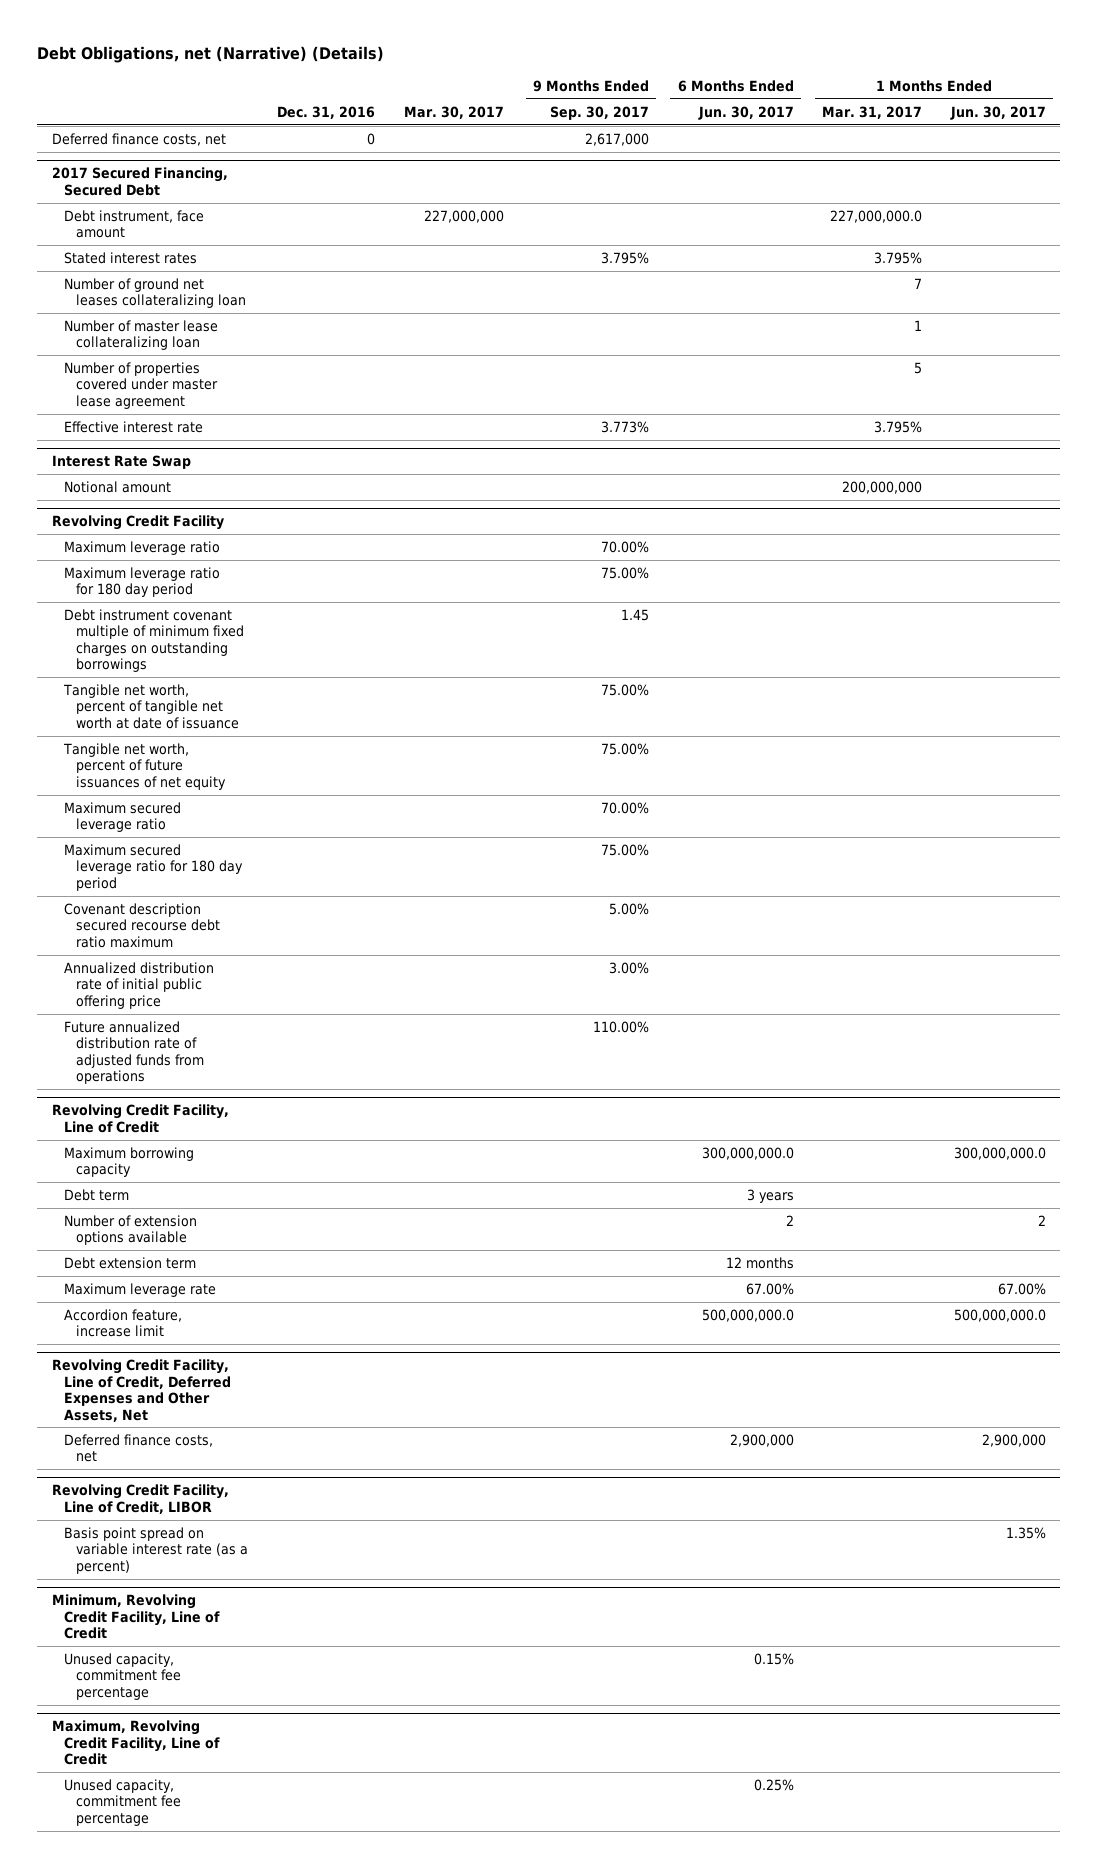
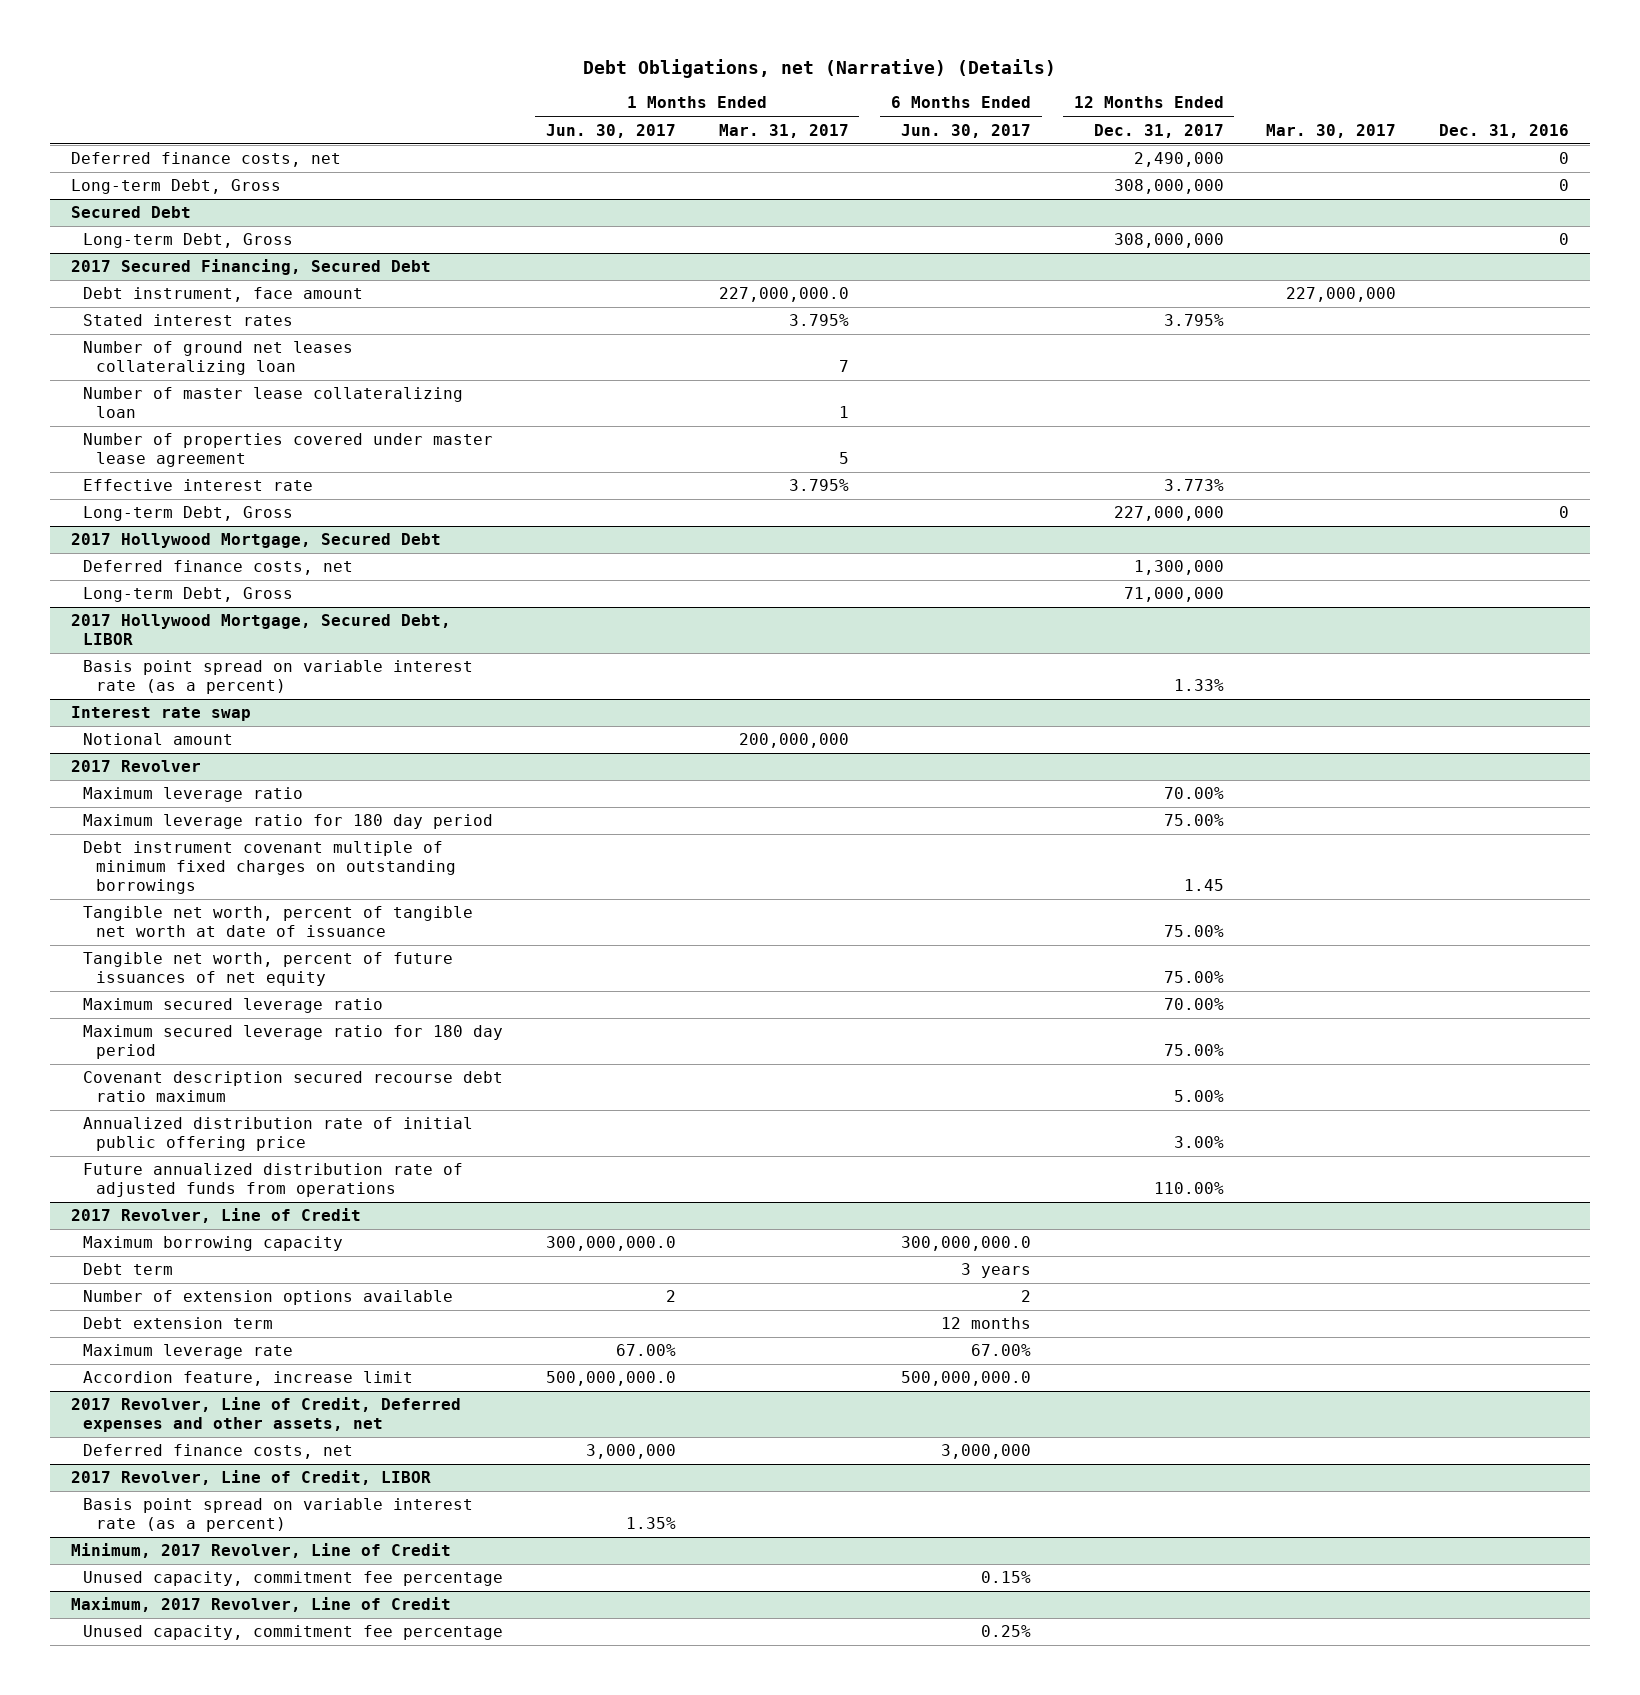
- | Dec. 31, 2016 | Mar. 30, 2017 | 9 Months Ended Sep. 30, 2017 | 6 Months Ended Jun. 30, 2017 | 1 Months Ended Mar. 31, 2017 | 1 Months Ended Jun. 30, 2017
+ | 1 Months Ended Jun. 30, 2017 | 1 Months Ended Mar. 31, 2017 | 6 Months Ended Jun. 30, 2017 | 12 Months Ended Dec. 31, 2017 | Mar. 30, 2017 | Dec. 31, 2016
+ Long-term Debt, Gross | | | | 308,000,000 | | 0
+ Secured Debt
+ Long-term Debt, Gross | | | | 308,000,000 | | 0
- Interest Rate Swap
@ 2017 Secured Financing, Secured Debt
+ Long-term Debt, Gross | | | | 227,000,000 | | 0
+ 2017 Hollywood Mortgage, Secured Debt
+ Deferred finance costs, net | | | | 1,300,000 | |
+ Long-term Debt, Gross | | | | 71,000,000 | |
+ 2017 Hollywood Mortgage, Secured Debt, LIBOR
+ Basis point spread on variable interest rate (as a percent) | | | | 1.33% | |
+ Interest rate swap
- Revolving Credit Facility
+ 2017 Revolver
- Revolving Credit Facility, Line of Credit
+ 2017 Revolver, Line of Credit
- Revolving Credit Facility, Line of Credit, Deferred Expenses and Other Assets, Net
- Deferred finance costs, net | | | | 2,900,000 | | 2,900,000
- Revolving Credit Facility, Line of Credit, LIBOR
+ 2017 Revolver, Line of Credit, Deferred expenses and other assets, net
+ Deferred finance costs, net | 3,000,000 | | 3,000,000 | | |
+ 2017 Revolver, Line of Credit, LIBOR
- Minimum, Revolving Credit Facility, Line of Credit
+ Minimum, 2017 Revolver, Line of Credit
- Maximum, Revolving Credit Facility, Line of Credit
+ Maximum, 2017 Revolver, Line of Credit

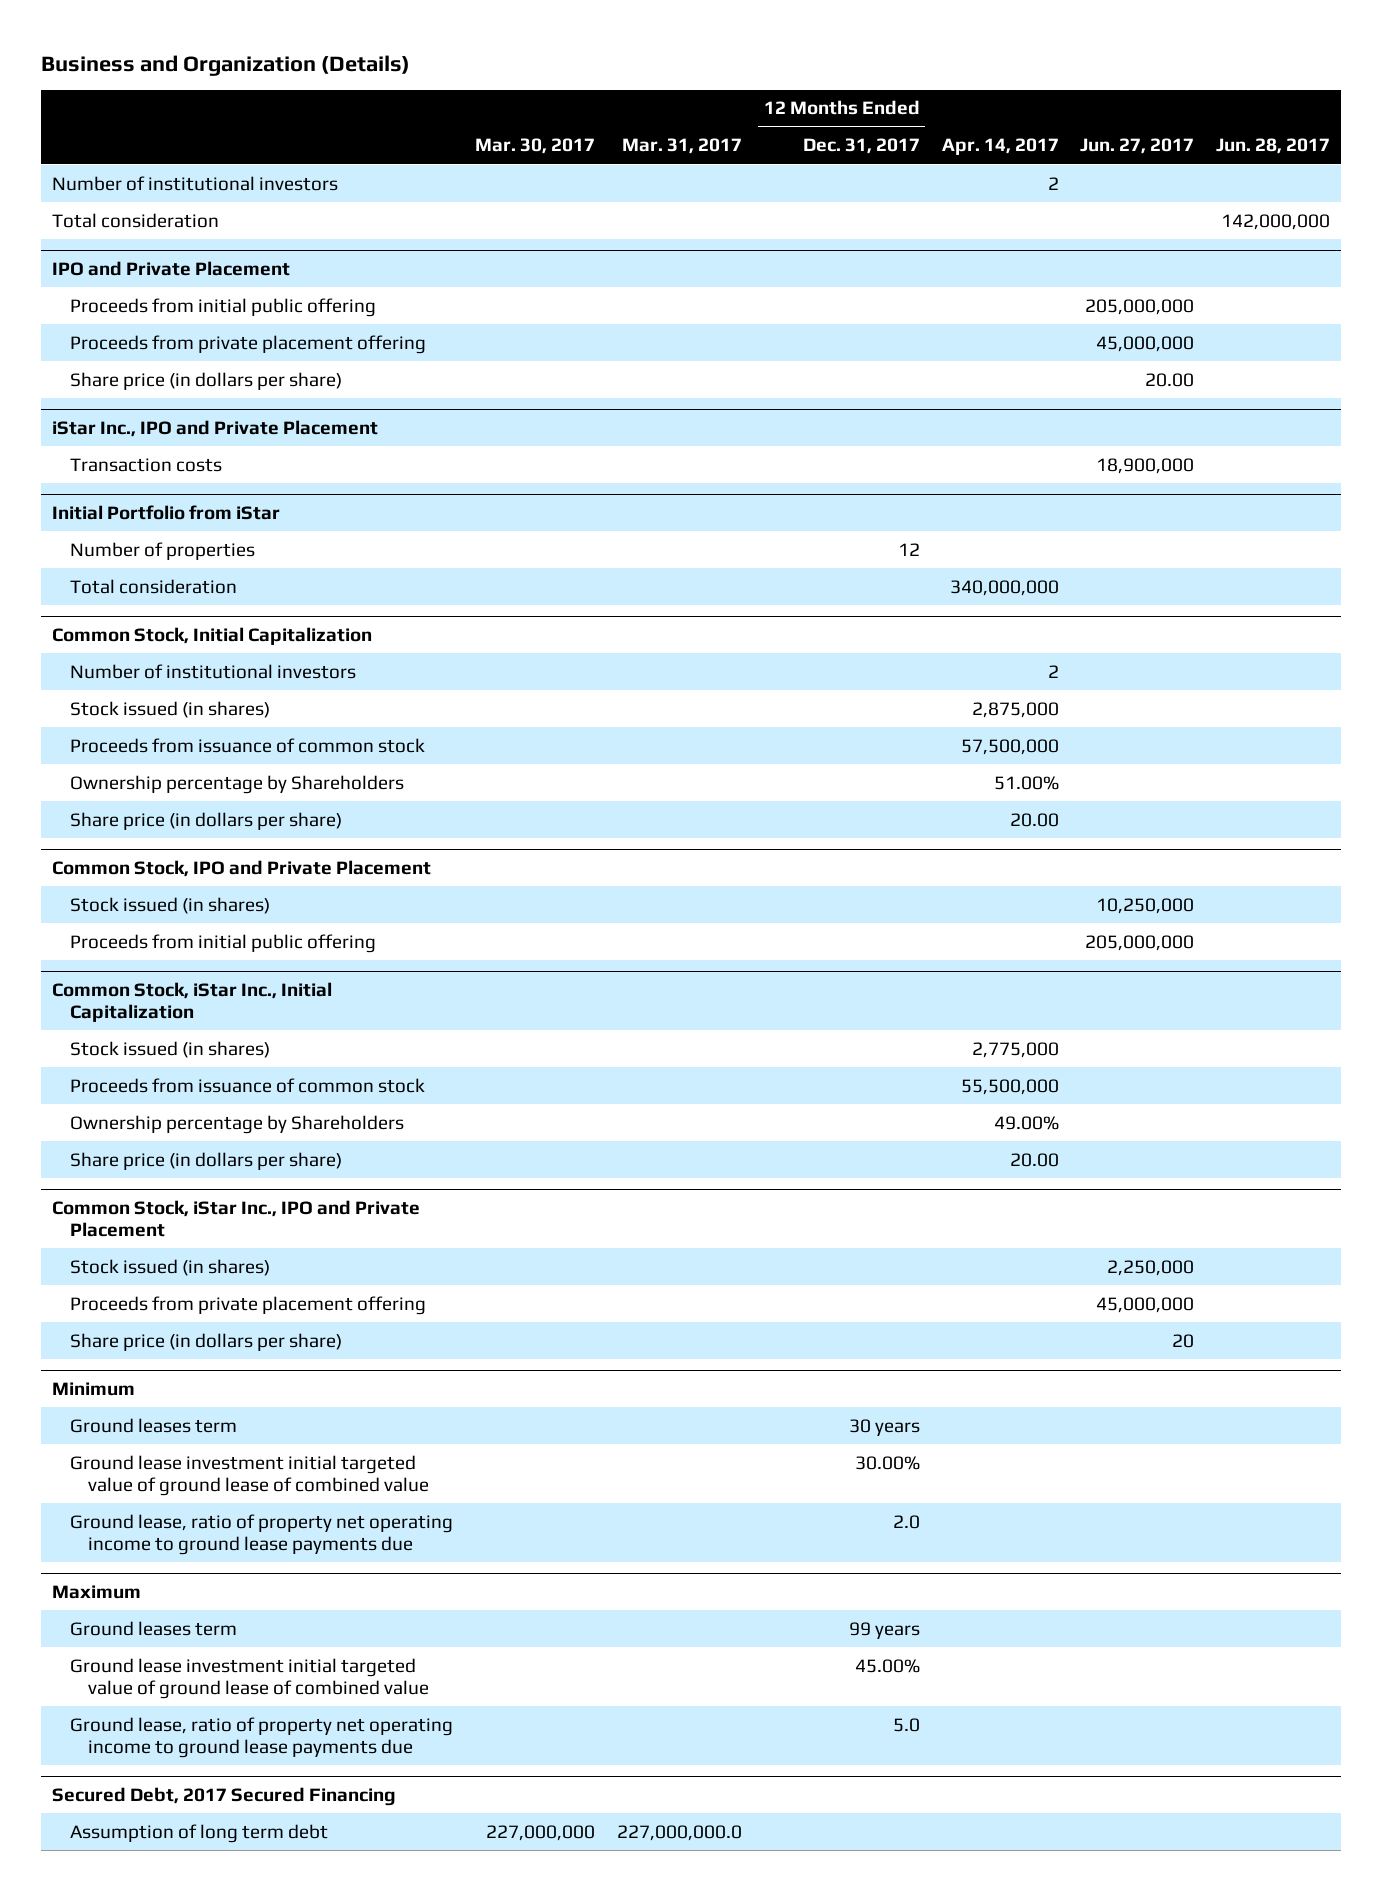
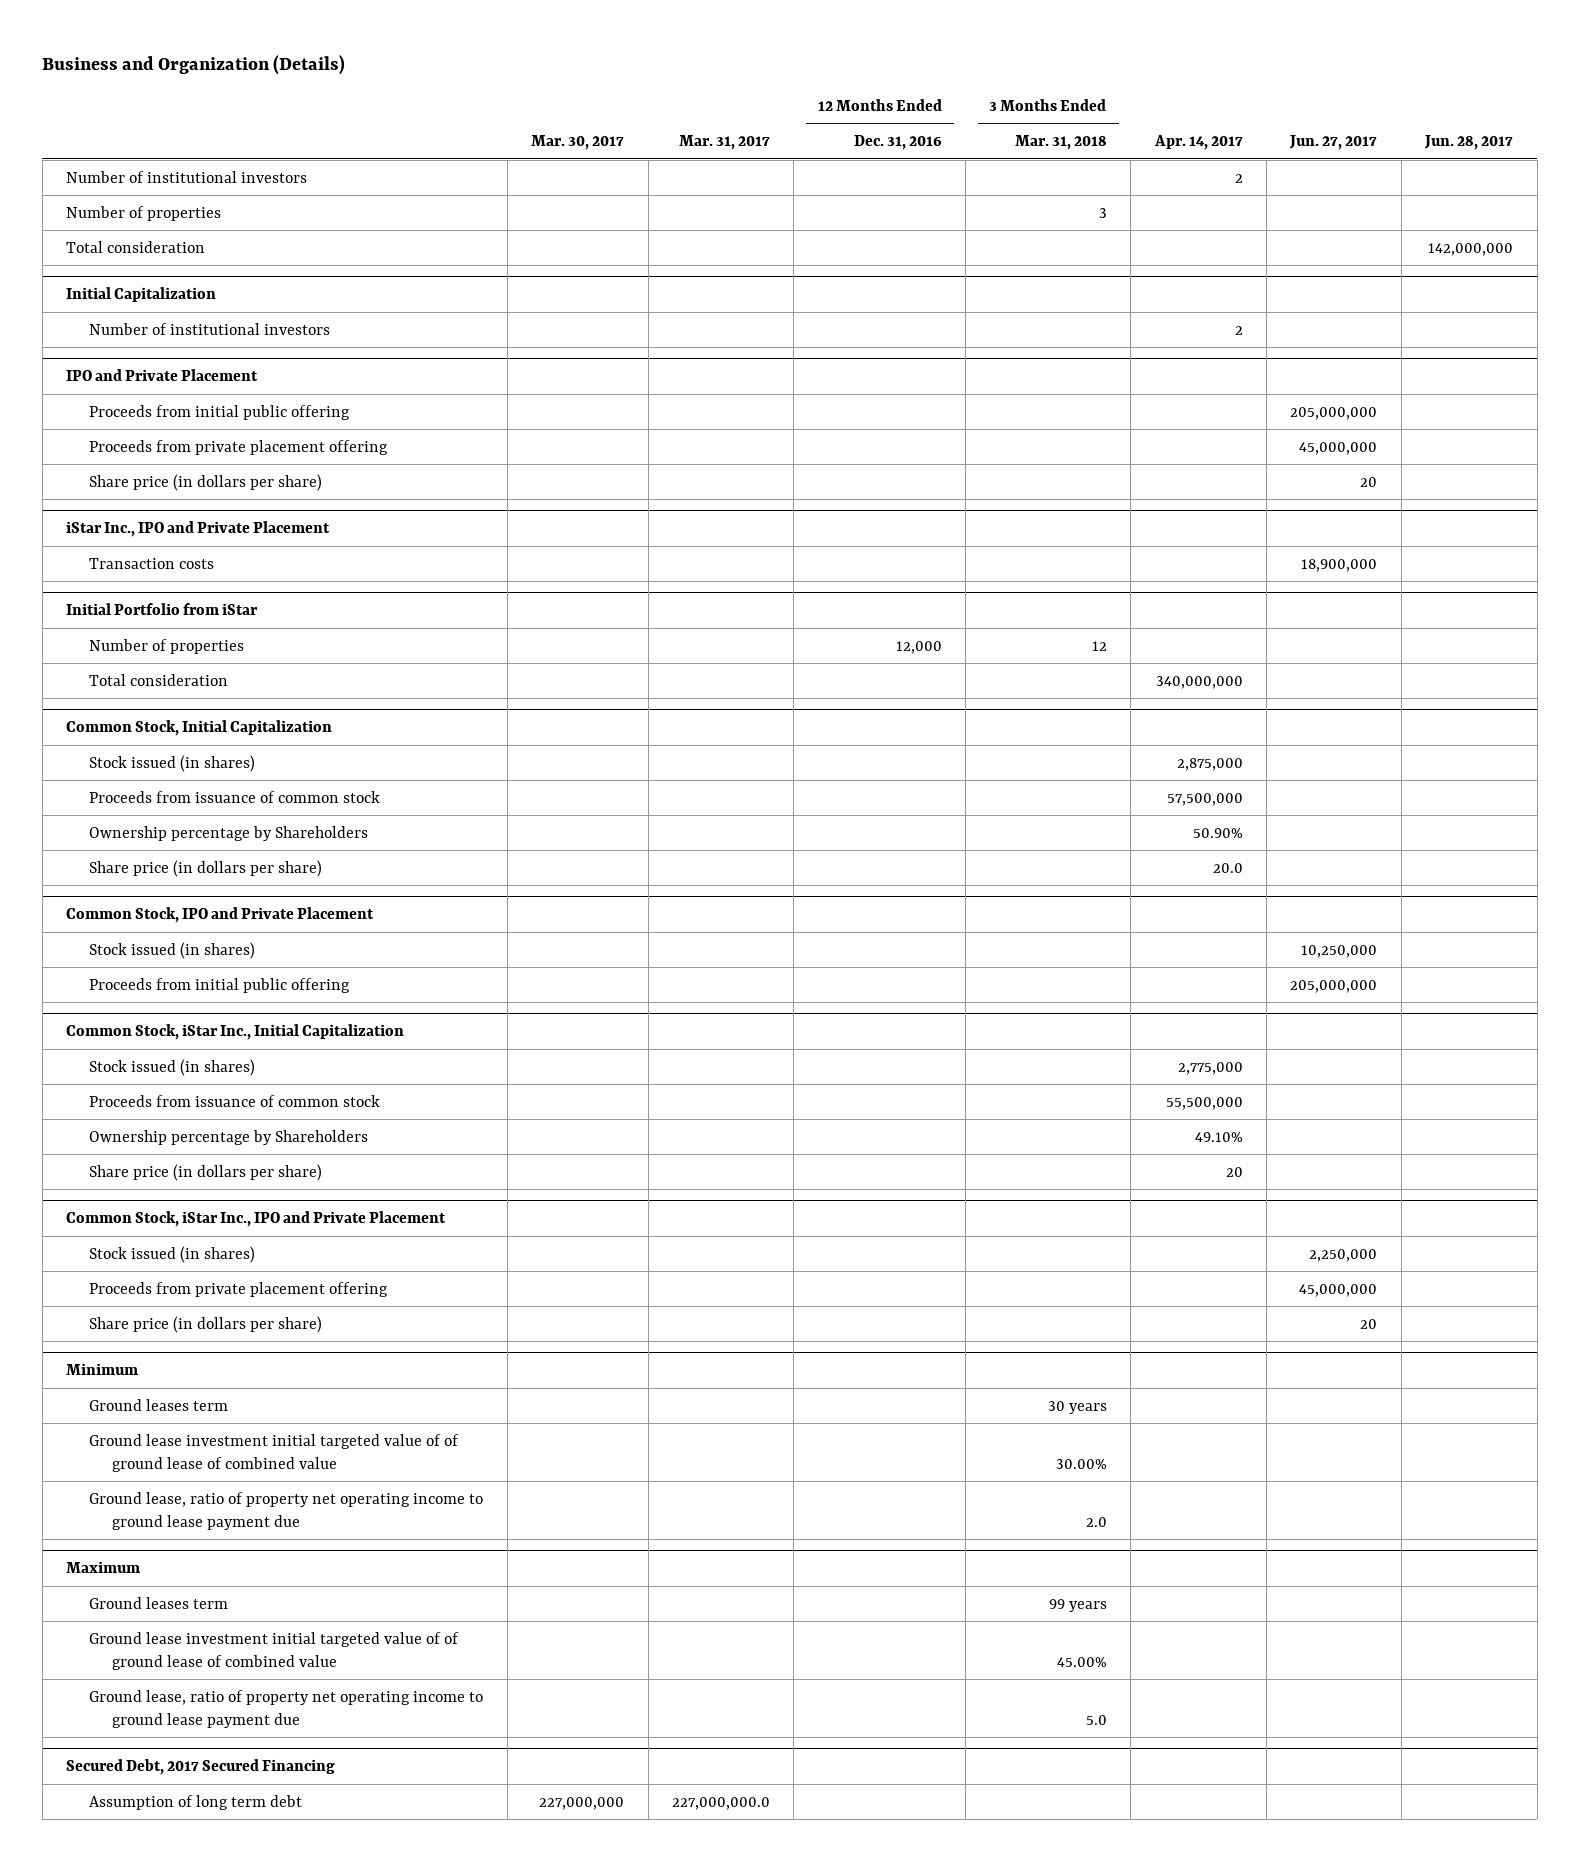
- | Mar. 30, 2017 | Mar. 31, 2017 | 12 Months Ended Dec. 31, 2017 | Apr. 14, 2017 | Jun. 27, 2017 | Jun. 28, 2017
+ | Mar. 30, 2017 | Mar. 31, 2017 | 12 Months Ended Dec. 31, 2016 | 3 Months Ended Mar. 31, 2018 | Apr. 14, 2017 | Jun. 27, 2017 | Jun. 28, 2017
+ Number of properties | | | | 3 | | |
+ Initial Capitalization
+ Number of institutional investors | | | | | 2 | |
@ IPO and Private Placement
- Share price (in dollars per share) | | | | | 20.00 |
+ Share price (in dollars per share) | | | | | | 20 |
@ Common Stock, Initial Capitalization
- Number of institutional investors | | | | 2 | |
- Ownership percentage by Shareholders | | | | 51.00% | |
- Share price (in dollars per share) | | | | 20.00 | |
+ Ownership percentage by Shareholders | | | | | 50.90% | |
+ Share price (in dollars per share) | | | | | 20.0 | |
@ Common Stock, iStar Inc., Initial Capitalization
- Ownership percentage by Shareholders | | | | 49.00% | |
- Share price (in dollars per share) | | | | 20.00 | |
+ Ownership percentage by Shareholders | | | | | 49.10% | |
+ Share price (in dollars per share) | | | | | 20 | |
@ Minimum
- Ground lease investment initial targeted value of ground lease of combined value | | | 30.00% | | |
- Ground lease, ratio of property net operating income to ground lease payments due | | | 2.0 | | |
+ Ground lease investment initial targeted value of of ground lease of combined value | | | | 30.00% | | |
+ Ground lease, ratio of property net operating income to ground lease payment due | | | | 2.0 | | |
@ Maximum
- Ground lease investment initial targeted value of ground lease of combined value | | | 45.00% | | |
- Ground lease, ratio of property net operating income to ground lease payments due | | | 5.0 | | |
+ Ground lease investment initial targeted value of of ground lease of combined value | | | | 45.00% | | |
+ Ground lease, ratio of property net operating income to ground lease payment due | | | | 5.0 | | |

